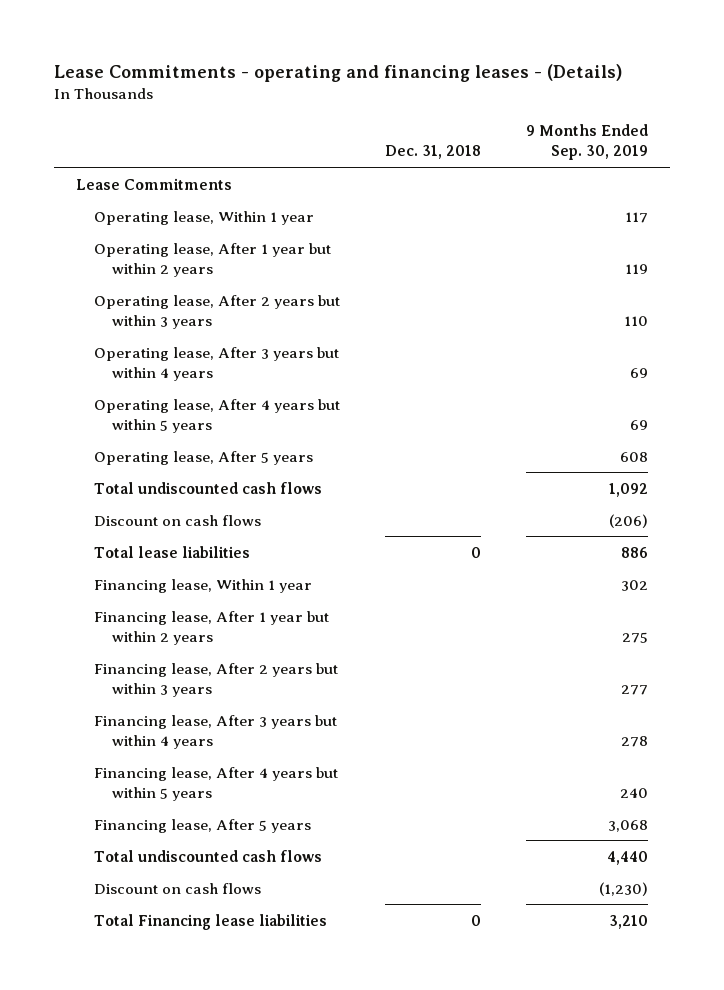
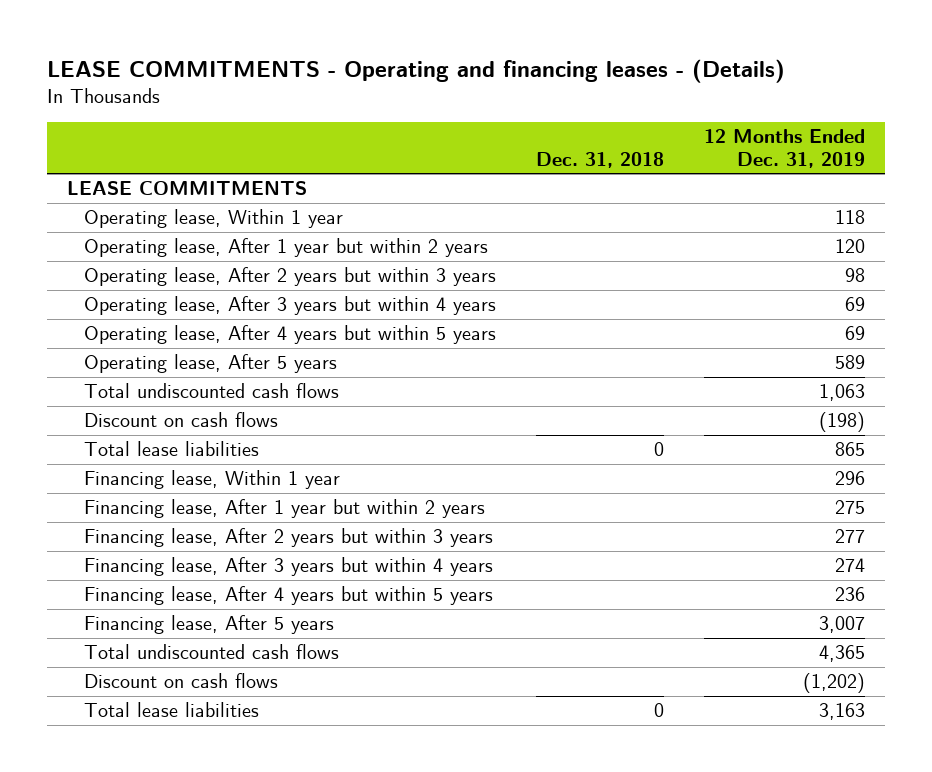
- Lease Commitments - operating and financing leases - (Details)
+ LEASE COMMITMENTS - Operating and financing leases - (Details)
- | Dec. 31, 2018 | 9 Months Ended Sep. 30, 2019
+ | Dec. 31, 2018 | 12 Months Ended Dec. 31, 2019
- Lease Commitments
+ LEASE COMMITMENTS
- Total Financing lease liabilities | 0 | 3,210
+ Total lease liabilities | 0 | 3,163

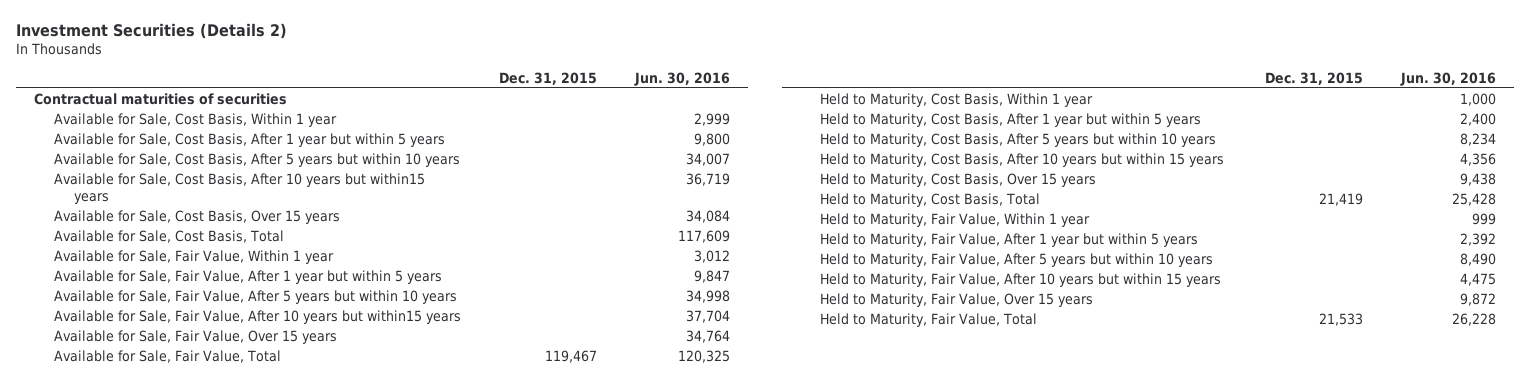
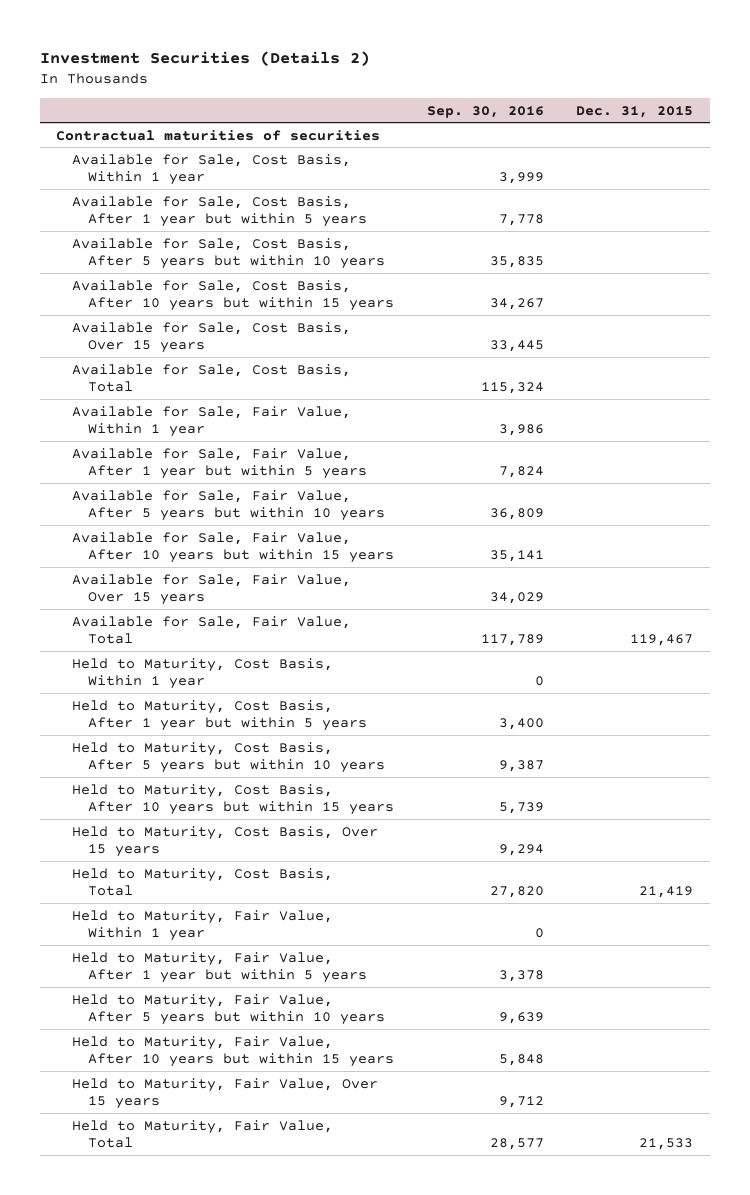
- | Dec. 31, 2015 | Jun. 30, 2016
+ | Sep. 30, 2016 | Dec. 31, 2015
- Available for Sale, Cost Basis, After 10 years but within15 years | | 36,719
+ Available for Sale, Cost Basis, After 10 years but within 15 years | 34,267 |
- Available for Sale, Fair Value, After 10 years but within15 years | | 37,704
+ Available for Sale, Fair Value, After 10 years but within 15 years | 35,141 |

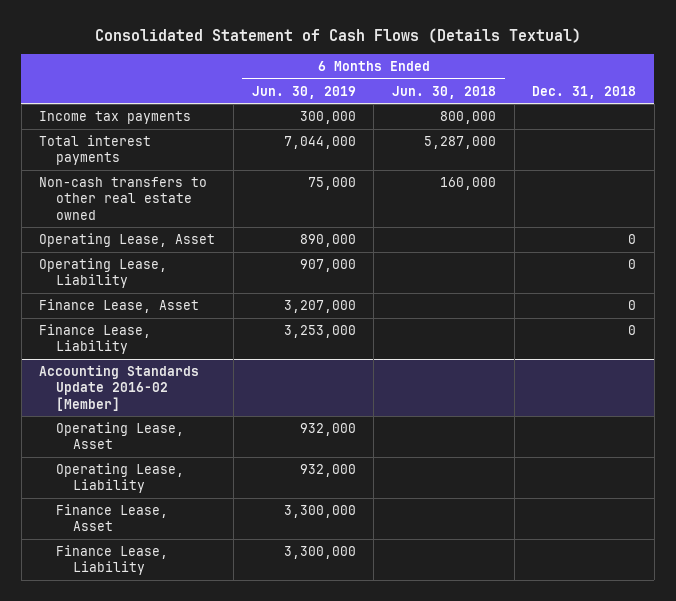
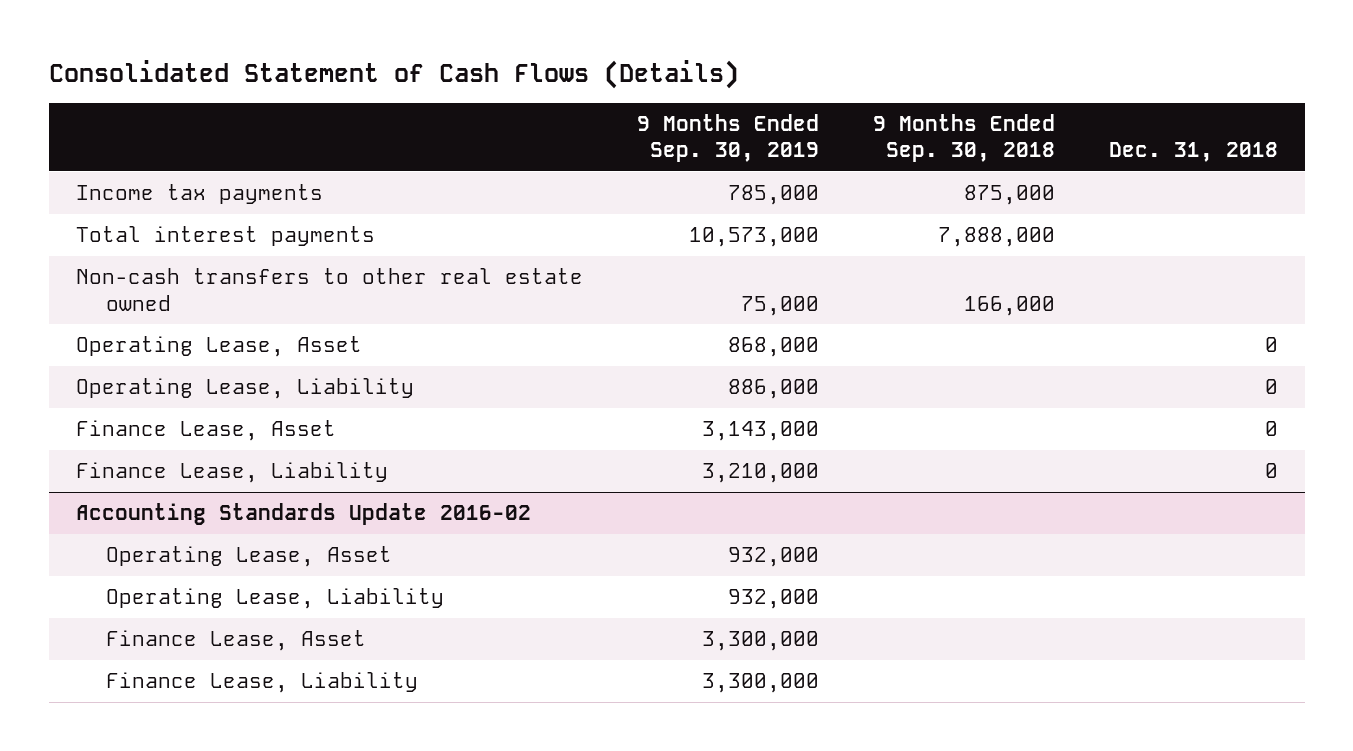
- Consolidated Statement of Cash Flows (Details Textual)
+ Consolidated Statement of Cash Flows (Details)
- | 6 Months Ended Jun. 30, 2019 | 6 Months Ended Jun. 30, 2018 | Dec. 31, 2018
+ | 9 Months Ended Sep. 30, 2019 | 9 Months Ended Sep. 30, 2018 | Dec. 31, 2018
- Accounting Standards Update 2016-02 [Member]
+ Accounting Standards Update 2016-02

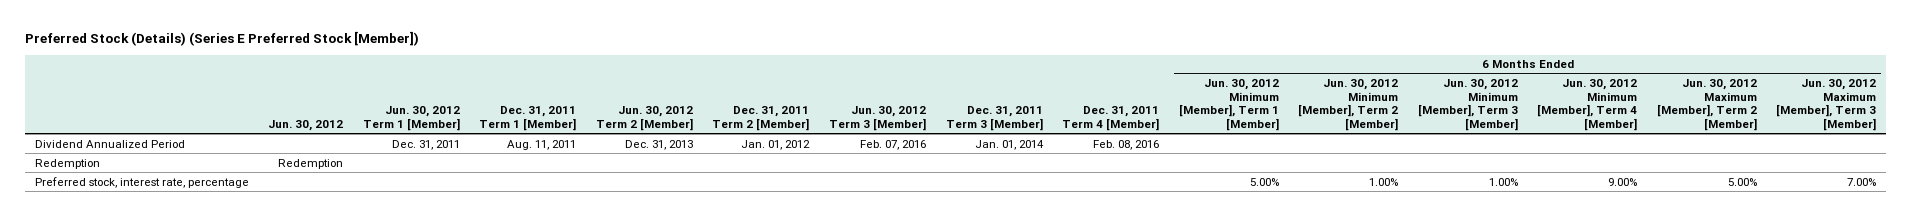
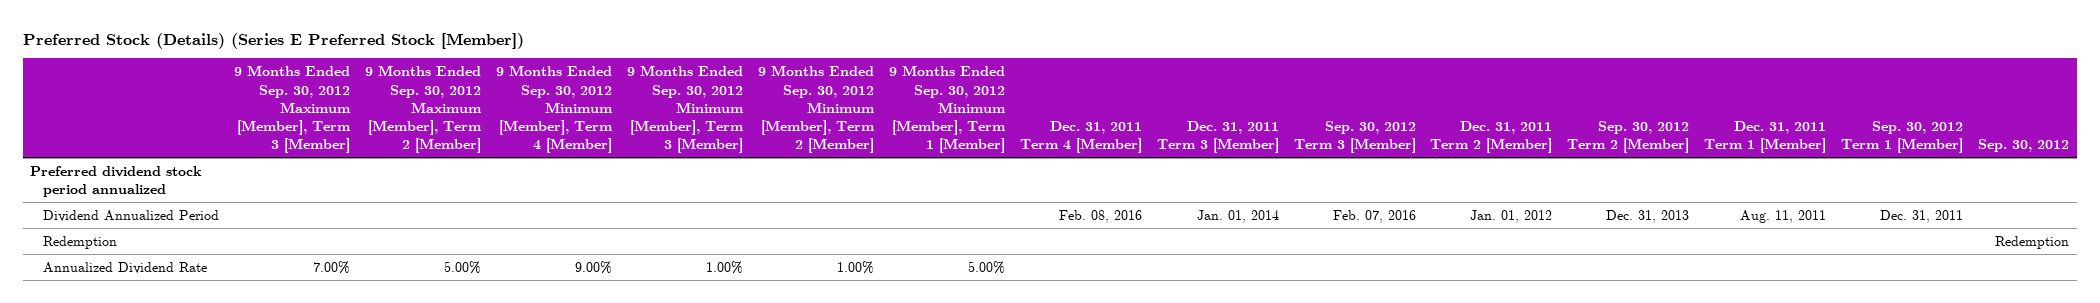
- | Jun. 30, 2012 | Jun. 30, 2012 Term 1 [Member] | Dec. 31, 2011 Term 1 [Member] | Jun. 30, 2012 Term 2 [Member] | Dec. 31, 2011 Term 2 [Member] | Jun. 30, 2012 Term 3 [Member] | Dec. 31, 2011 Term 3 [Member] | Dec. 31, 2011 Term 4 [Member] | 6 Months Ended Jun. 30, 2012 Minimum [Member], Term 1 [Member] | 6 Months Ended Jun. 30, 2012 Minimum [Member], Term 2 [Member] | 6 Months Ended Jun. 30, 2012 Minimum [Member], Term 3 [Member] | 6 Months Ended Jun. 30, 2012 Minimum [Member], Term 4 [Member] | 6 Months Ended Jun. 30, 2012 Maximum [Member], Term 2 [Member] | 6 Months Ended Jun. 30, 2012 Maximum [Member], Term 3 [Member]
+ | 9 Months Ended Sep. 30, 2012 Maximum [Member], Term 3 [Member] | 9 Months Ended Sep. 30, 2012 Maximum [Member], Term 2 [Member] | 9 Months Ended Sep. 30, 2012 Minimum [Member], Term 4 [Member] | 9 Months Ended Sep. 30, 2012 Minimum [Member], Term 3 [Member] | 9 Months Ended Sep. 30, 2012 Minimum [Member], Term 2 [Member] | 9 Months Ended Sep. 30, 2012 Minimum [Member], Term 1 [Member] | Dec. 31, 2011 Term 4 [Member] | Dec. 31, 2011 Term 3 [Member] | Sep. 30, 2012 Term 3 [Member] | Dec. 31, 2011 Term 2 [Member] | Sep. 30, 2012 Term 2 [Member] | Dec. 31, 2011 Term 1 [Member] | Sep. 30, 2012 Term 1 [Member] | Sep. 30, 2012
+ Preferred dividend stock period annualized
- Preferred stock, interest rate, percentage | | | | | | | | | 5.00% | 1.00% | 1.00% | 9.00% | 5.00% | 7.00%
+ Annualized Dividend Rate | 7.00% | 5.00% | 9.00% | 1.00% | 1.00% | 5.00% | | | | | | | |

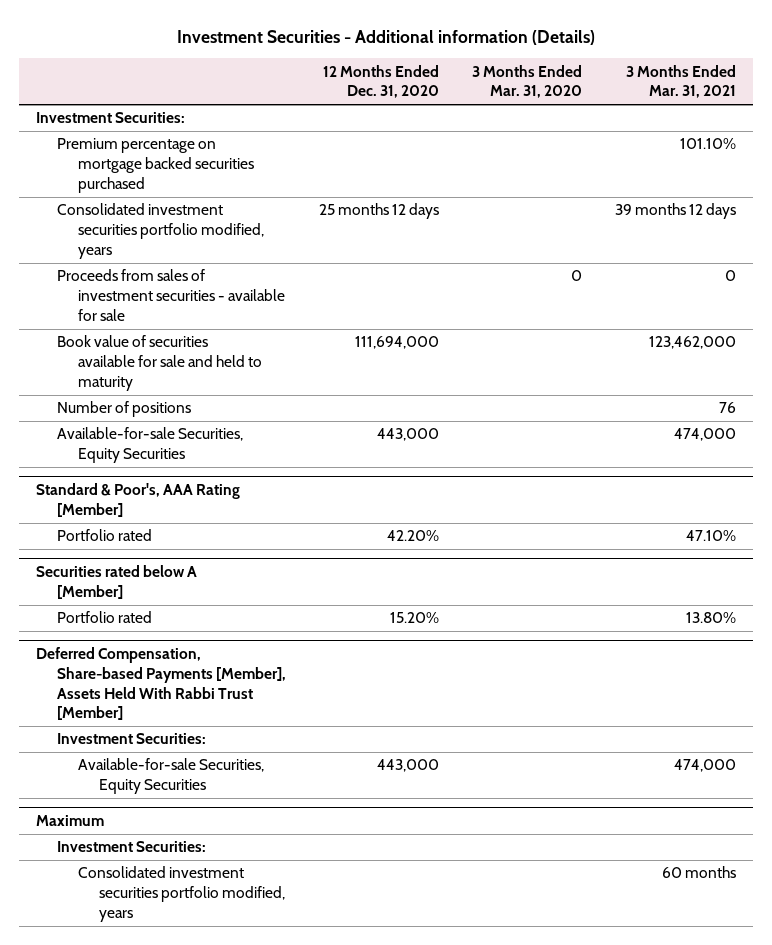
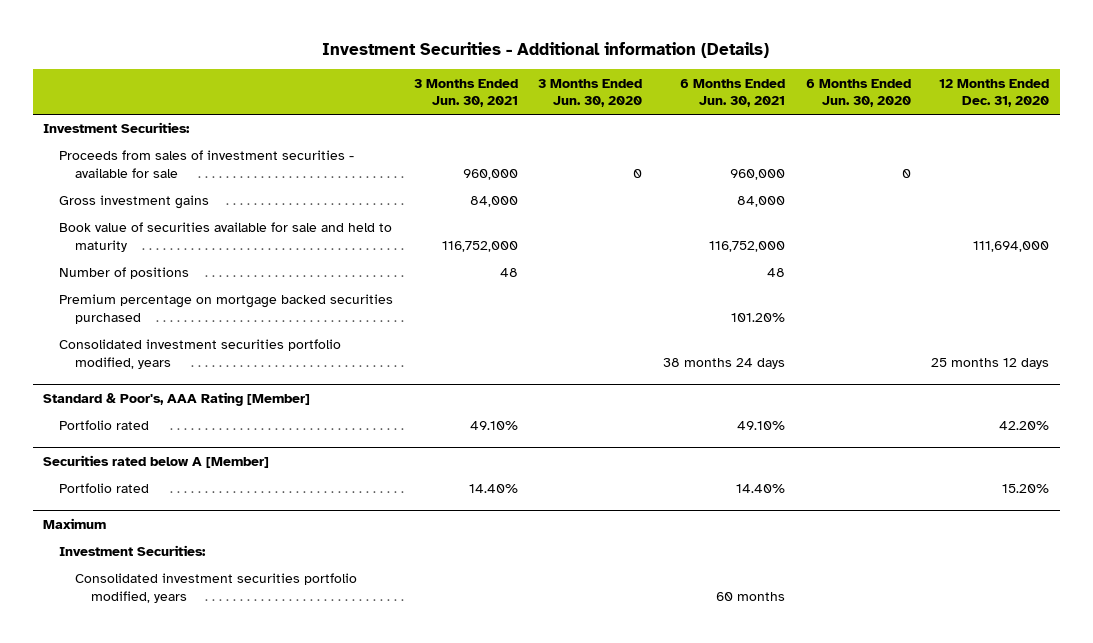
- | 12 Months Ended Dec. 31, 2020 | 3 Months Ended Mar. 31, 2020 | 3 Months Ended Mar. 31, 2021
+ | 3 Months Ended Jun. 30, 2021 | 3 Months Ended Jun. 30, 2020 | 6 Months Ended Jun. 30, 2021 | 6 Months Ended Jun. 30, 2020 | 12 Months Ended Dec. 31, 2020
+ Gross investment gains | 84,000 | | 84,000 | |
- Available-for-sale Securities, Equity Securities | 443,000 | | 474,000
moved down: Premium percentage on mortgage backed securities purchased | | | 101.20% | |
moved down: Consolidated investment securities portfolio modified, years | | | 38 months 24 days | | 25 months 12 days
- Deferred Compensation, Share-based Payments [Member], Assets Held With Rabbi Trust [Member]
- Investment Securities:
- Available-for-sale Securities, Equity Securities | 443,000 | | 474,000

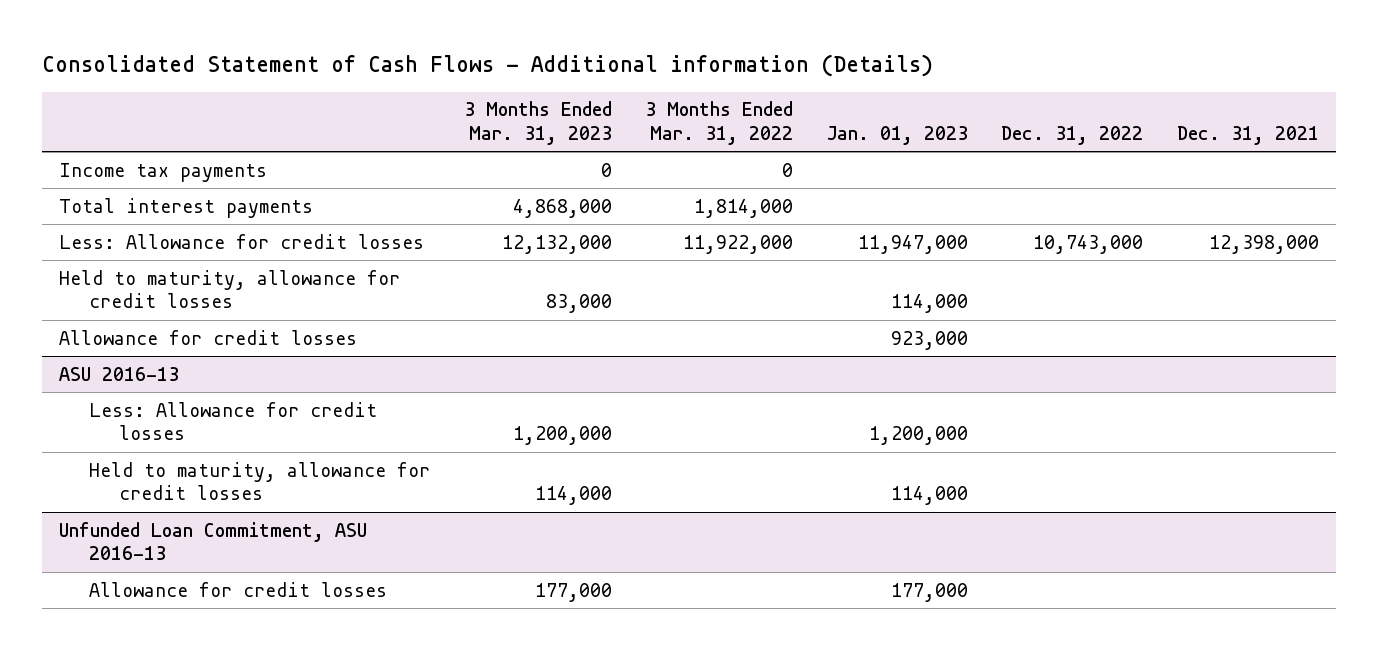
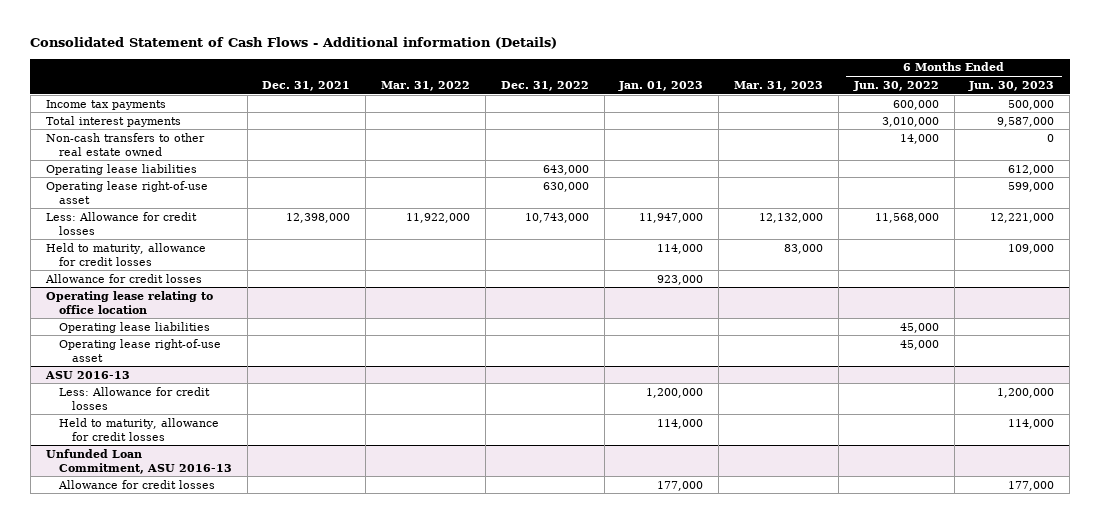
- | 3 Months Ended Mar. 31, 2023 | 3 Months Ended Mar. 31, 2022 | Jan. 01, 2023 | Dec. 31, 2022 | Dec. 31, 2021
+ | Dec. 31, 2021 | Mar. 31, 2022 | Dec. 31, 2022 | Jan. 01, 2023 | Mar. 31, 2023 | 6 Months Ended Jun. 30, 2022 | 6 Months Ended Jun. 30, 2023
+ Non-cash transfers to other real estate owned | | | | | | 14,000 | 0
+ Operating lease liabilities | | | 643,000 | | | | 612,000
+ Operating lease right-of-use asset | | | 630,000 | | | | 599,000
+ Operating lease relating to office location
+ Operating lease liabilities | | | | | | 45,000 |
+ Operating lease right-of-use asset | | | | | | 45,000 |

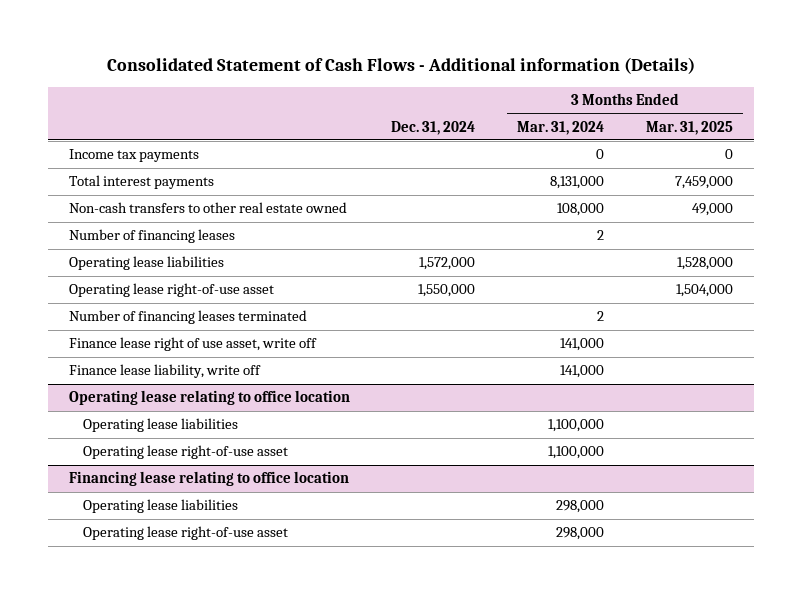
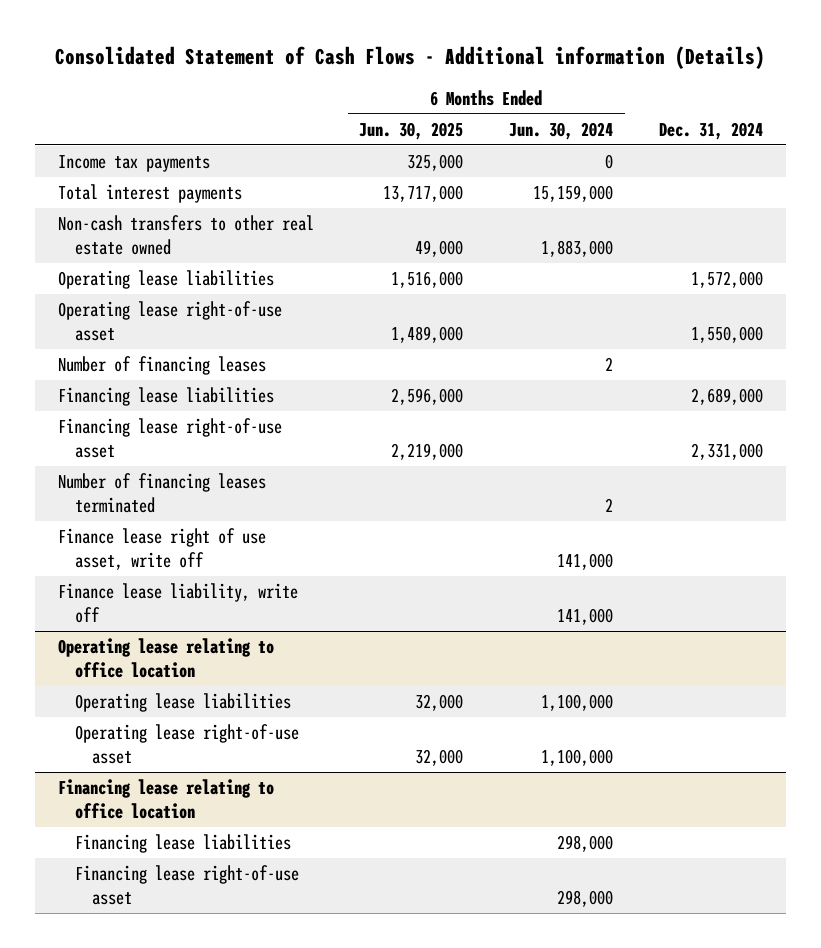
- | Dec. 31, 2024 | 3 Months Ended Mar. 31, 2024 | 3 Months Ended Mar. 31, 2025
+ | 6 Months Ended Jun. 30, 2025 | 6 Months Ended Jun. 30, 2024 | Dec. 31, 2024
moved down: Number of financing leases | | 2 |
+ Financing lease liabilities | 2,596,000 | | 2,689,000
+ Financing lease right-of-use asset | 2,219,000 | | 2,331,000
@ Financing lease relating to office location
- Operating lease liabilities | | 298,000 |
- Operating lease right-of-use asset | | 298,000 |
+ Financing lease liabilities | | 298,000 |
+ Financing lease right-of-use asset | | 298,000 |

